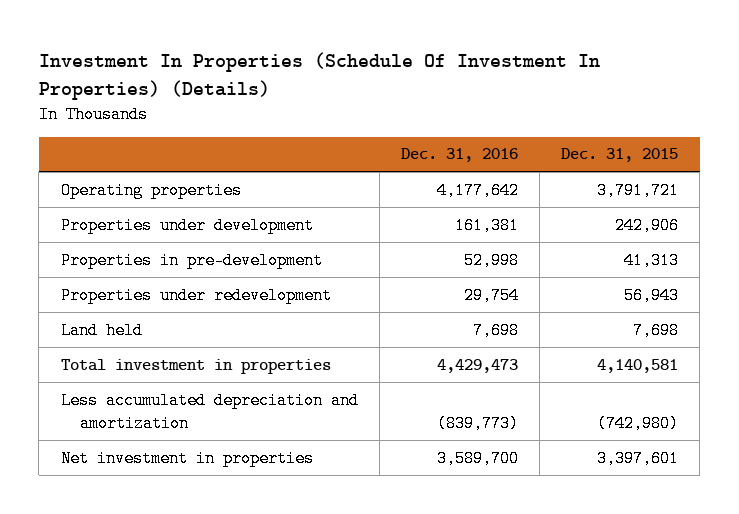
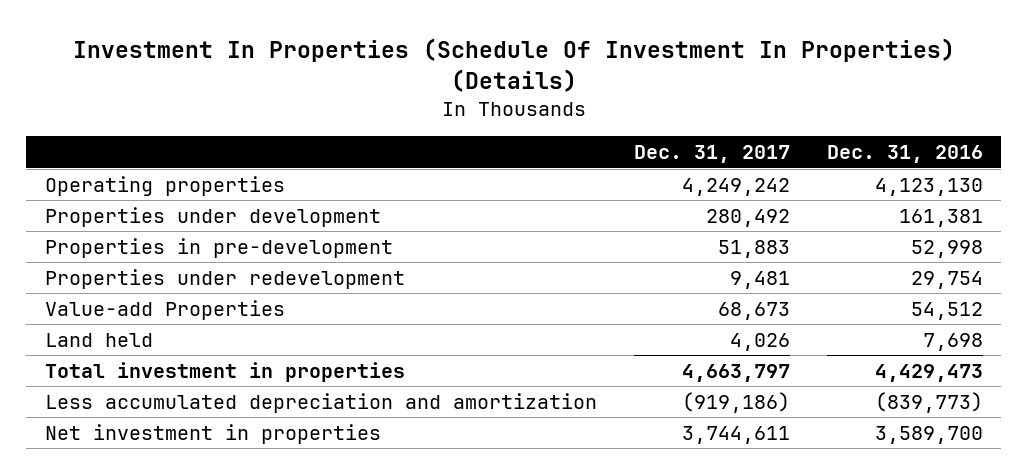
- | Dec. 31, 2016 | Dec. 31, 2015
+ | Dec. 31, 2017 | Dec. 31, 2016
- Operating properties | 4,177,642 | 3,791,721
+ Operating properties | 4,249,242 | 4,123,130
+ Value-add Properties | 68,673 | 54,512

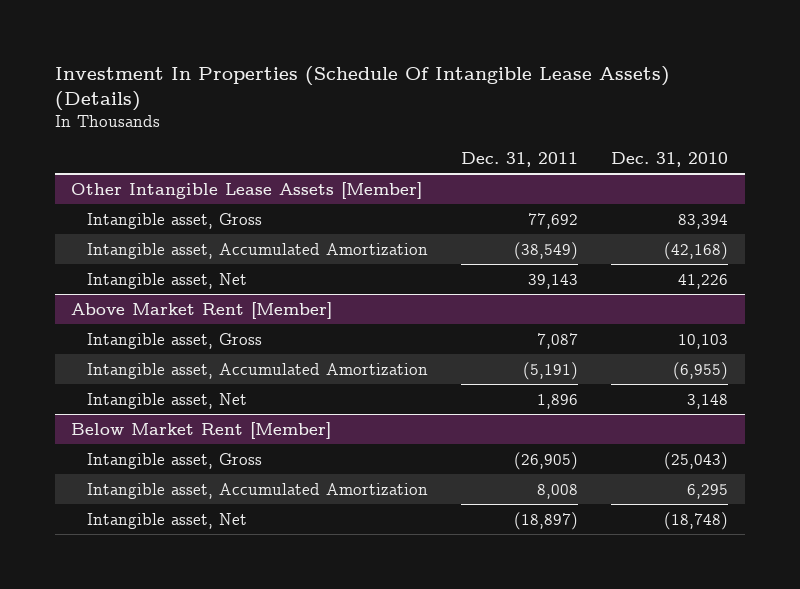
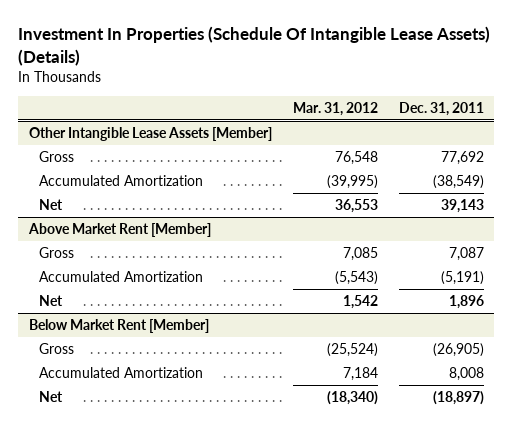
- | Dec. 31, 2011 | Dec. 31, 2010
+ | Mar. 31, 2012 | Dec. 31, 2011
@ Other Intangible Lease Assets [Member]
- Intangible asset, Gross | 77,692 | 83,394
- Intangible asset, Accumulated Amortization | (38,549) | (42,168)
- Intangible asset, Net | 39,143 | 41,226
+ Gross | 76,548 | 77,692
+ Accumulated Amortization | (39,995) | (38,549)
+ Net | 36,553 | 39,143
@ Above Market Rent [Member]
- Intangible asset, Gross | 7,087 | 10,103
- Intangible asset, Accumulated Amortization | (5,191) | (6,955)
- Intangible asset, Net | 1,896 | 3,148
+ Gross | 7,085 | 7,087
+ Accumulated Amortization | (5,543) | (5,191)
+ Net | 1,542 | 1,896
@ Below Market Rent [Member]
- Intangible asset, Gross | (26,905) | (25,043)
- Intangible asset, Accumulated Amortization | 8,008 | 6,295
- Intangible asset, Net | (18,897) | (18,748)
+ Gross | (25,524) | (26,905)
+ Accumulated Amortization | 7,184 | 8,008
+ Net | (18,340) | (18,897)

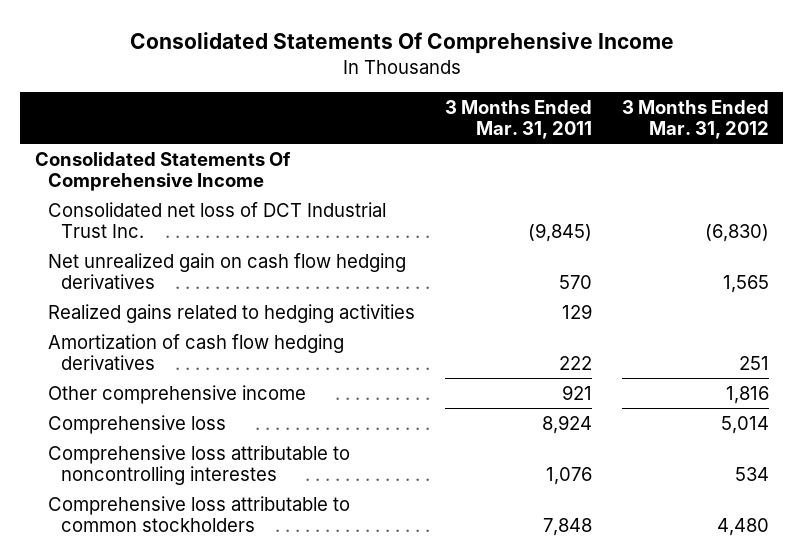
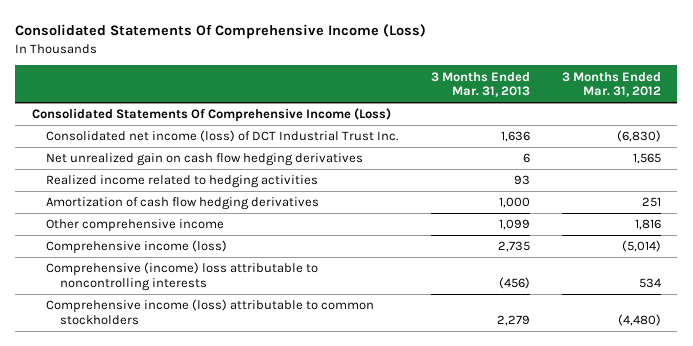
- Consolidated Statements Of Comprehensive Income
+ Consolidated Statements Of Comprehensive Income (Loss)
- | 3 Months Ended Mar. 31, 2011 | 3 Months Ended Mar. 31, 2012
+ | 3 Months Ended Mar. 31, 2013 | 3 Months Ended Mar. 31, 2012
- Consolidated Statements Of Comprehensive Income
- Consolidated net loss of DCT Industrial Trust Inc. | (9,845) | (6,830)
+ Consolidated Statements Of Comprehensive Income (Loss)
+ Consolidated net income (loss) of DCT Industrial Trust Inc. | 1,636 | (6,830)
- Realized gains related to hedging activities | 129 |
+ Realized income related to hedging activities | 93 |
- Comprehensive loss | 8,924 | 5,014
- Comprehensive loss attributable to noncontrolling interestes | 1,076 | 534
- Comprehensive loss attributable to common stockholders | 7,848 | 4,480
+ Comprehensive income (loss) | 2,735 | (5,014)
+ Comprehensive (income) loss attributable to noncontrolling interests | (456) | 534
+ Comprehensive income (loss) attributable to common stockholders | 2,279 | (4,480)

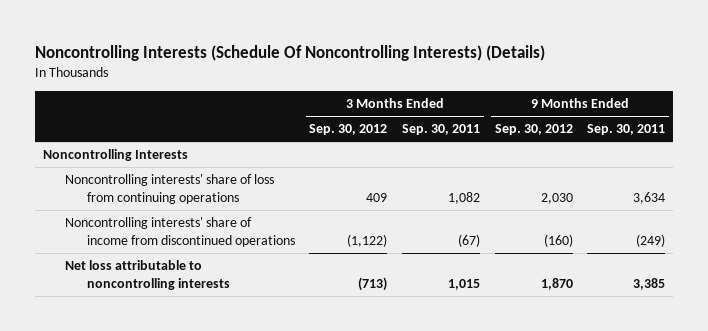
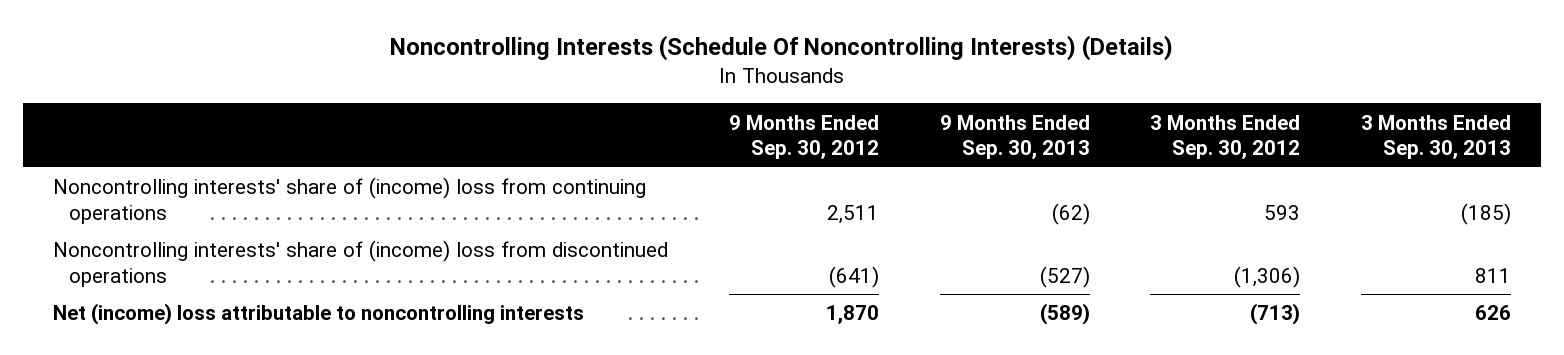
- | 3 Months Ended Sep. 30, 2012 | 3 Months Ended Sep. 30, 2011 | 9 Months Ended Sep. 30, 2012 | 9 Months Ended Sep. 30, 2011
+ | 9 Months Ended Sep. 30, 2012 | 9 Months Ended Sep. 30, 2013 | 3 Months Ended Sep. 30, 2012 | 3 Months Ended Sep. 30, 2013
- Noncontrolling Interests
- Noncontrolling interests' share of loss from continuing operations | 409 | 1,082 | 2,030 | 3,634
- Noncontrolling interests' share of income from discontinued operations | (1,122) | (67) | (160) | (249)
- Net loss attributable to noncontrolling interests | (713) | 1,015 | 1,870 | 3,385
+ Noncontrolling interests' share of (income) loss from continuing operations | 2,511 | (62) | 593 | (185)
+ Noncontrolling interests' share of (income) loss from discontinued operations | (641) | (527) | (1,306) | 811
+ Net (income) loss attributable to noncontrolling interests | 1,870 | (589) | (713) | 626

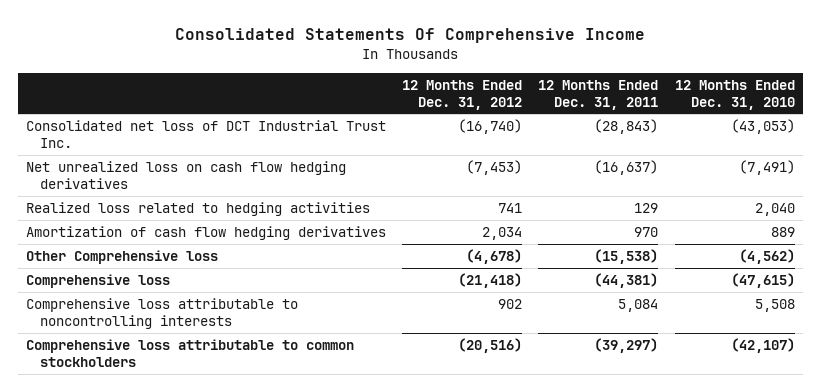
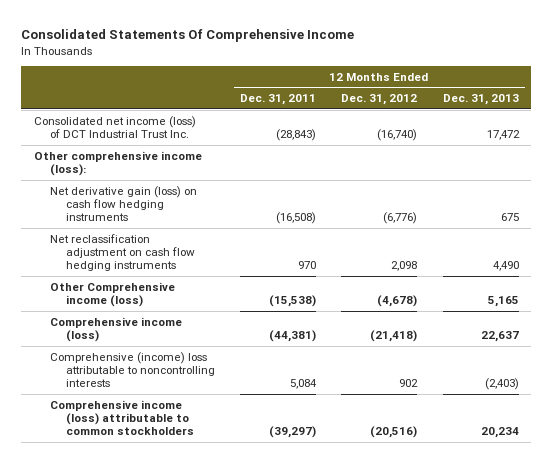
- | 12 Months Ended Dec. 31, 2012 | 12 Months Ended Dec. 31, 2011 | 12 Months Ended Dec. 31, 2010
+ | 12 Months Ended Dec. 31, 2011 | 12 Months Ended Dec. 31, 2012 | 12 Months Ended Dec. 31, 2013
- Consolidated net loss of DCT Industrial Trust Inc. | (16,740) | (28,843) | (43,053)
- Net unrealized loss on cash flow hedging derivatives | (7,453) | (16,637) | (7,491)
- Realized loss related to hedging activities | 741 | 129 | 2,040
- Amortization of cash flow hedging derivatives | 2,034 | 970 | 889
- Other Comprehensive loss | (4,678) | (15,538) | (4,562)
- Comprehensive loss | (21,418) | (44,381) | (47,615)
- Comprehensive loss attributable to noncontrolling interests | 902 | 5,084 | 5,508
- Comprehensive loss attributable to common stockholders | (20,516) | (39,297) | (42,107)
+ Consolidated net income (loss) of DCT Industrial Trust Inc. | (28,843) | (16,740) | 17,472
+ Other comprehensive income (loss):
+ Net derivative gain (loss) on cash flow hedging instruments | (16,508) | (6,776) | 675
+ Net reclassification adjustment on cash flow hedging instruments | 970 | 2,098 | 4,490
+ Other Comprehensive income (loss) | (15,538) | (4,678) | 5,165
+ Comprehensive income (loss) | (44,381) | (21,418) | 22,637
+ Comprehensive (income) loss attributable to noncontrolling interests | 5,084 | 902 | (2,403)
+ Comprehensive income (loss) attributable to common stockholders | (39,297) | (20,516) | 20,234

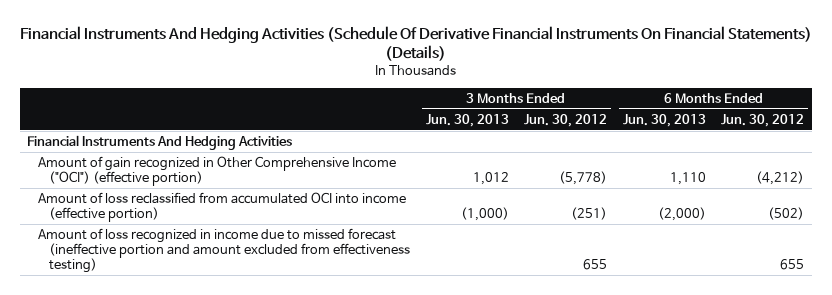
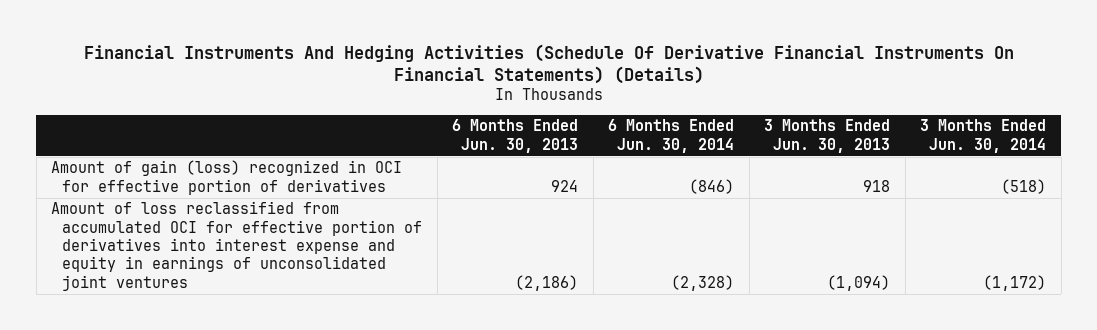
- | 3 Months Ended Jun. 30, 2013 | 3 Months Ended Jun. 30, 2012 | 6 Months Ended Jun. 30, 2013 | 6 Months Ended Jun. 30, 2012
+ | 6 Months Ended Jun. 30, 2013 | 6 Months Ended Jun. 30, 2014 | 3 Months Ended Jun. 30, 2013 | 3 Months Ended Jun. 30, 2014
- Financial Instruments And Hedging Activities
- Amount of gain recognized in Other Comprehensive Income ("OCI") (effective portion) | 1,012 | (5,778) | 1,110 | (4,212)
- Amount of loss reclassified from accumulated OCI into income (effective portion) | (1,000) | (251) | (2,000) | (502)
- Amount of loss recognized in income due to missed forecast (ineffective portion and amount excluded from effectiveness testing) | | 655 | | 655
+ Amount of gain (loss) recognized in OCI for effective portion of derivatives | 924 | (846) | 918 | (518)
+ Amount of loss reclassified from accumulated OCI for effective portion of derivatives into interest expense and equity in earnings of unconsolidated joint ventures | (2,186) | (2,328) | (1,094) | (1,172)

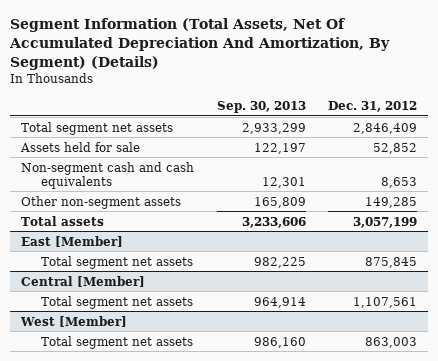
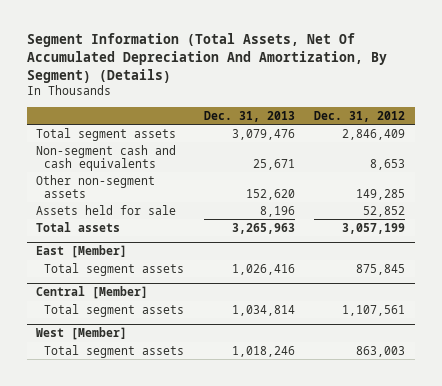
- | Sep. 30, 2013 | Dec. 31, 2012
+ | Dec. 31, 2013 | Dec. 31, 2012
- Total segment net assets | 2,933,299 | 2,846,409
+ Total segment assets | 3,079,476 | 2,846,409
moved down: Assets held for sale | 8,196 | 52,852
@ East [Member]
- Total segment net assets | 982,225 | 875,845
+ Total segment assets | 1,026,416 | 875,845
@ Central [Member]
- Total segment net assets | 964,914 | 1,107,561
+ Total segment assets | 1,034,814 | 1,107,561
@ West [Member]
- Total segment net assets | 986,160 | 863,003
+ Total segment assets | 1,018,246 | 863,003

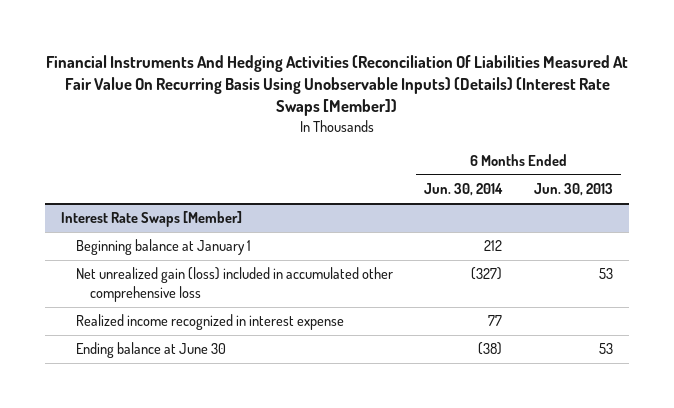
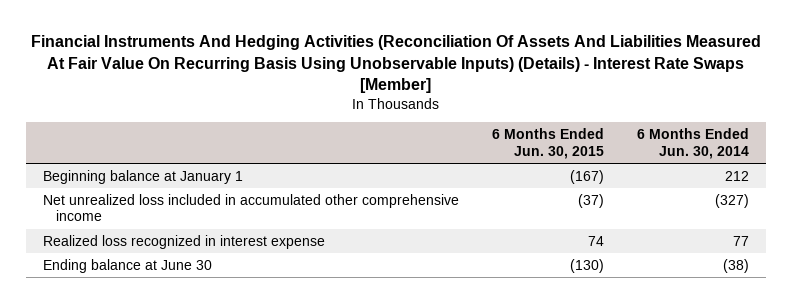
- Financial Instruments And Hedging Activities (Reconciliation Of Liabilities Measured At Fair Value On Recurring Basis Using Unobservable Inputs) (Details) (Interest Rate Swaps [Member])
+ Financial Instruments And Hedging Activities (Reconciliation Of Assets And Liabilities Measured At Fair Value On Recurring Basis Using Unobservable Inputs) (Details) - Interest Rate Swaps [Member]
- | 6 Months Ended Jun. 30, 2014 | 6 Months Ended Jun. 30, 2013
+ | 6 Months Ended Jun. 30, 2015 | 6 Months Ended Jun. 30, 2014
- Interest Rate Swaps [Member]
- Net unrealized gain (loss) included in accumulated other comprehensive loss | (327) | 53
- Realized income recognized in interest expense | 77 |
+ Net unrealized loss included in accumulated other comprehensive income | (37) | (327)
+ Realized loss recognized in interest expense | 74 | 77

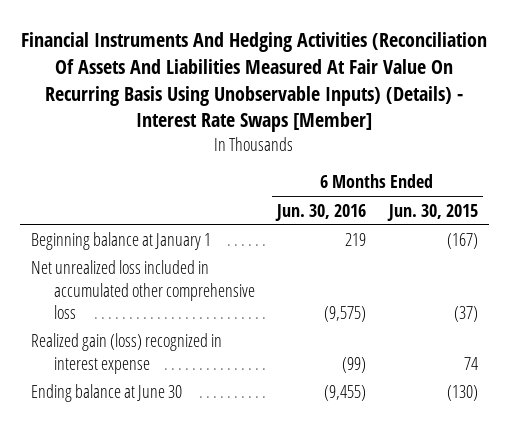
- | 6 Months Ended Jun. 30, 2015 | 6 Months Ended Jun. 30, 2014
+ | 6 Months Ended Jun. 30, 2016 | 6 Months Ended Jun. 30, 2015
- Net unrealized loss included in accumulated other comprehensive income | (37) | (327)
- Realized loss recognized in interest expense | 74 | 77
+ Net unrealized loss included in accumulated other comprehensive loss | (9,575) | (37)
+ Realized gain (loss) recognized in interest expense | (99) | 74

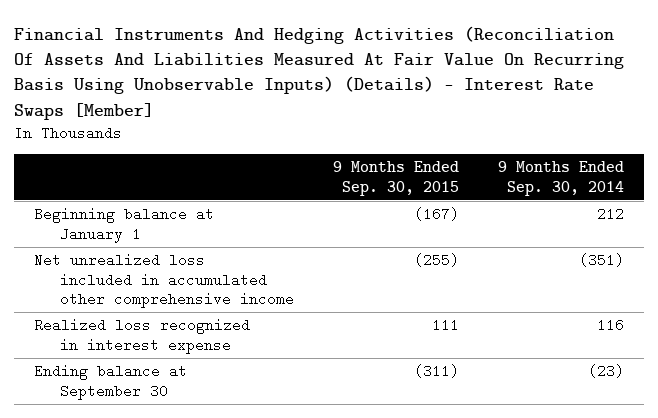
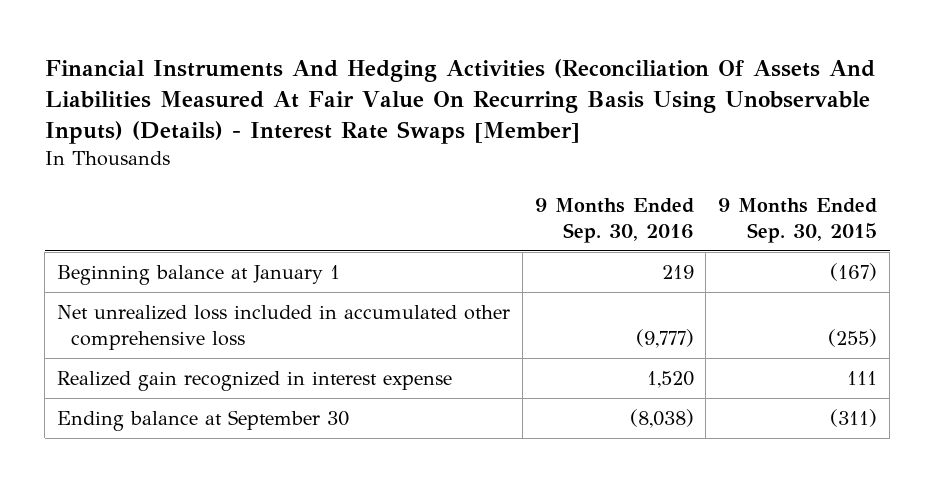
- | 9 Months Ended Sep. 30, 2015 | 9 Months Ended Sep. 30, 2014
+ | 9 Months Ended Sep. 30, 2016 | 9 Months Ended Sep. 30, 2015
- Net unrealized loss included in accumulated other comprehensive income | (255) | (351)
- Realized loss recognized in interest expense | 111 | 116
+ Net unrealized loss included in accumulated other comprehensive loss | (9,777) | (255)
+ Realized gain recognized in interest expense | 1,520 | 111

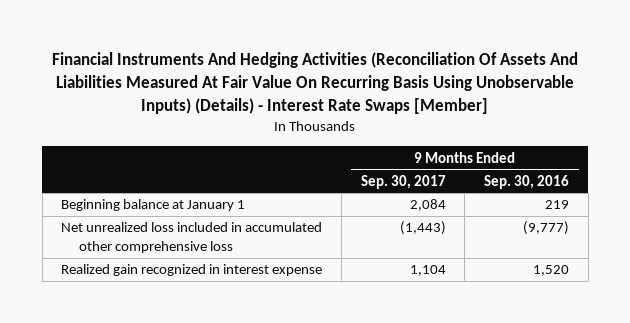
- | 9 Months Ended Sep. 30, 2016 | 9 Months Ended Sep. 30, 2015
+ | 9 Months Ended Sep. 30, 2017 | 9 Months Ended Sep. 30, 2016
- Ending balance at September 30 | (8,038) | (311)

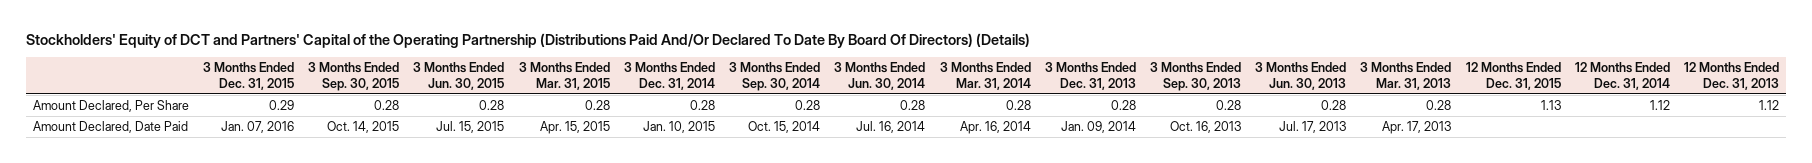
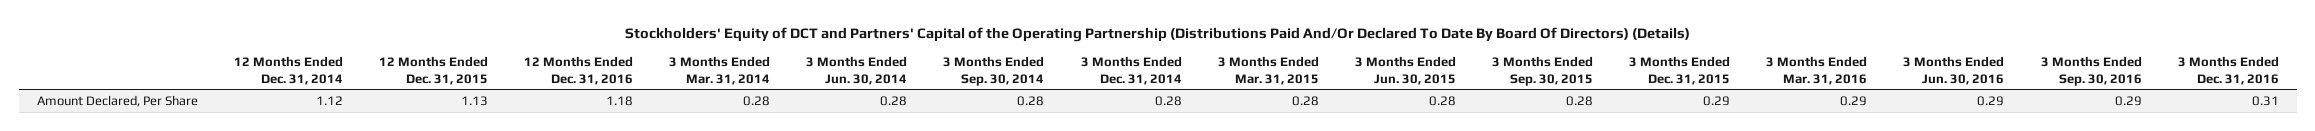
- | 3 Months Ended Dec. 31, 2015 | 3 Months Ended Sep. 30, 2015 | 3 Months Ended Jun. 30, 2015 | 3 Months Ended Mar. 31, 2015 | 3 Months Ended Dec. 31, 2014 | 3 Months Ended Sep. 30, 2014 | 3 Months Ended Jun. 30, 2014 | 3 Months Ended Mar. 31, 2014 | 3 Months Ended Dec. 31, 2013 | 3 Months Ended Sep. 30, 2013 | 3 Months Ended Jun. 30, 2013 | 3 Months Ended Mar. 31, 2013 | 12 Months Ended Dec. 31, 2015 | 12 Months Ended Dec. 31, 2014 | 12 Months Ended Dec. 31, 2013
+ | 12 Months Ended Dec. 31, 2014 | 12 Months Ended Dec. 31, 2015 | 12 Months Ended Dec. 31, 2016 | 3 Months Ended Mar. 31, 2014 | 3 Months Ended Jun. 30, 2014 | 3 Months Ended Sep. 30, 2014 | 3 Months Ended Dec. 31, 2014 | 3 Months Ended Mar. 31, 2015 | 3 Months Ended Jun. 30, 2015 | 3 Months Ended Sep. 30, 2015 | 3 Months Ended Dec. 31, 2015 | 3 Months Ended Mar. 31, 2016 | 3 Months Ended Jun. 30, 2016 | 3 Months Ended Sep. 30, 2016 | 3 Months Ended Dec. 31, 2016
- Amount Declared, Date Paid | Jan. 07, 2016 | Oct. 14, 2015 | Jul. 15, 2015 | Apr. 15, 2015 | Jan. 10, 2015 | Oct. 15, 2014 | Jul. 16, 2014 | Apr. 16, 2014 | Jan. 09, 2014 | Oct. 16, 2013 | Jul. 17, 2013 | Apr. 17, 2013 | | |

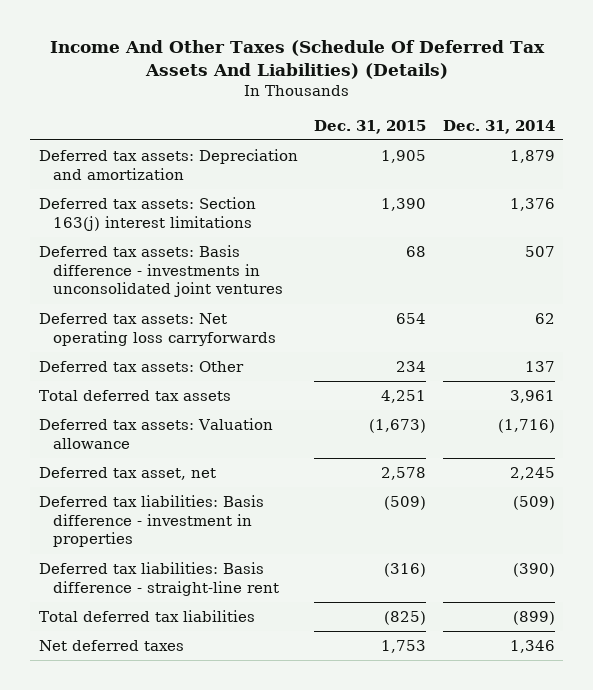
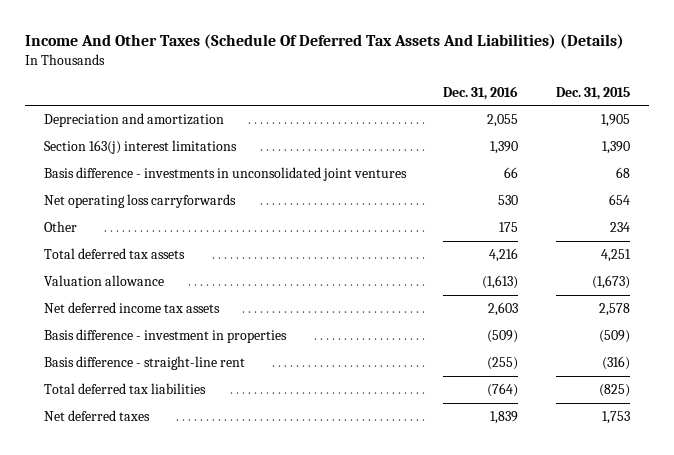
- | Dec. 31, 2015 | Dec. 31, 2014
+ | Dec. 31, 2016 | Dec. 31, 2015
- Deferred tax assets: Depreciation and amortization | 1,905 | 1,879
- Deferred tax assets: Section 163(j) interest limitations | 1,390 | 1,376
- Deferred tax assets: Basis difference - investments in unconsolidated joint ventures | 68 | 507
- Deferred tax assets: Net operating loss carryforwards | 654 | 62
- Deferred tax assets: Other | 234 | 137
+ Depreciation and amortization | 2,055 | 1,905
+ Section 163(j) interest limitations | 1,390 | 1,390
+ Basis difference - investments in unconsolidated joint ventures | 66 | 68
+ Net operating loss carryforwards | 530 | 654
+ Other | 175 | 234
- Deferred tax assets: Valuation allowance | (1,673) | (1,716)
- Deferred tax asset, net | 2,578 | 2,245
- Deferred tax liabilities: Basis difference - investment in properties | (509) | (509)
- Deferred tax liabilities: Basis difference - straight-line rent | (316) | (390)
+ Valuation allowance | (1,613) | (1,673)
+ Net deferred income tax assets | 2,603 | 2,578
+ Basis difference - investment in properties | (509) | (509)
+ Basis difference - straight-line rent | (255) | (316)

